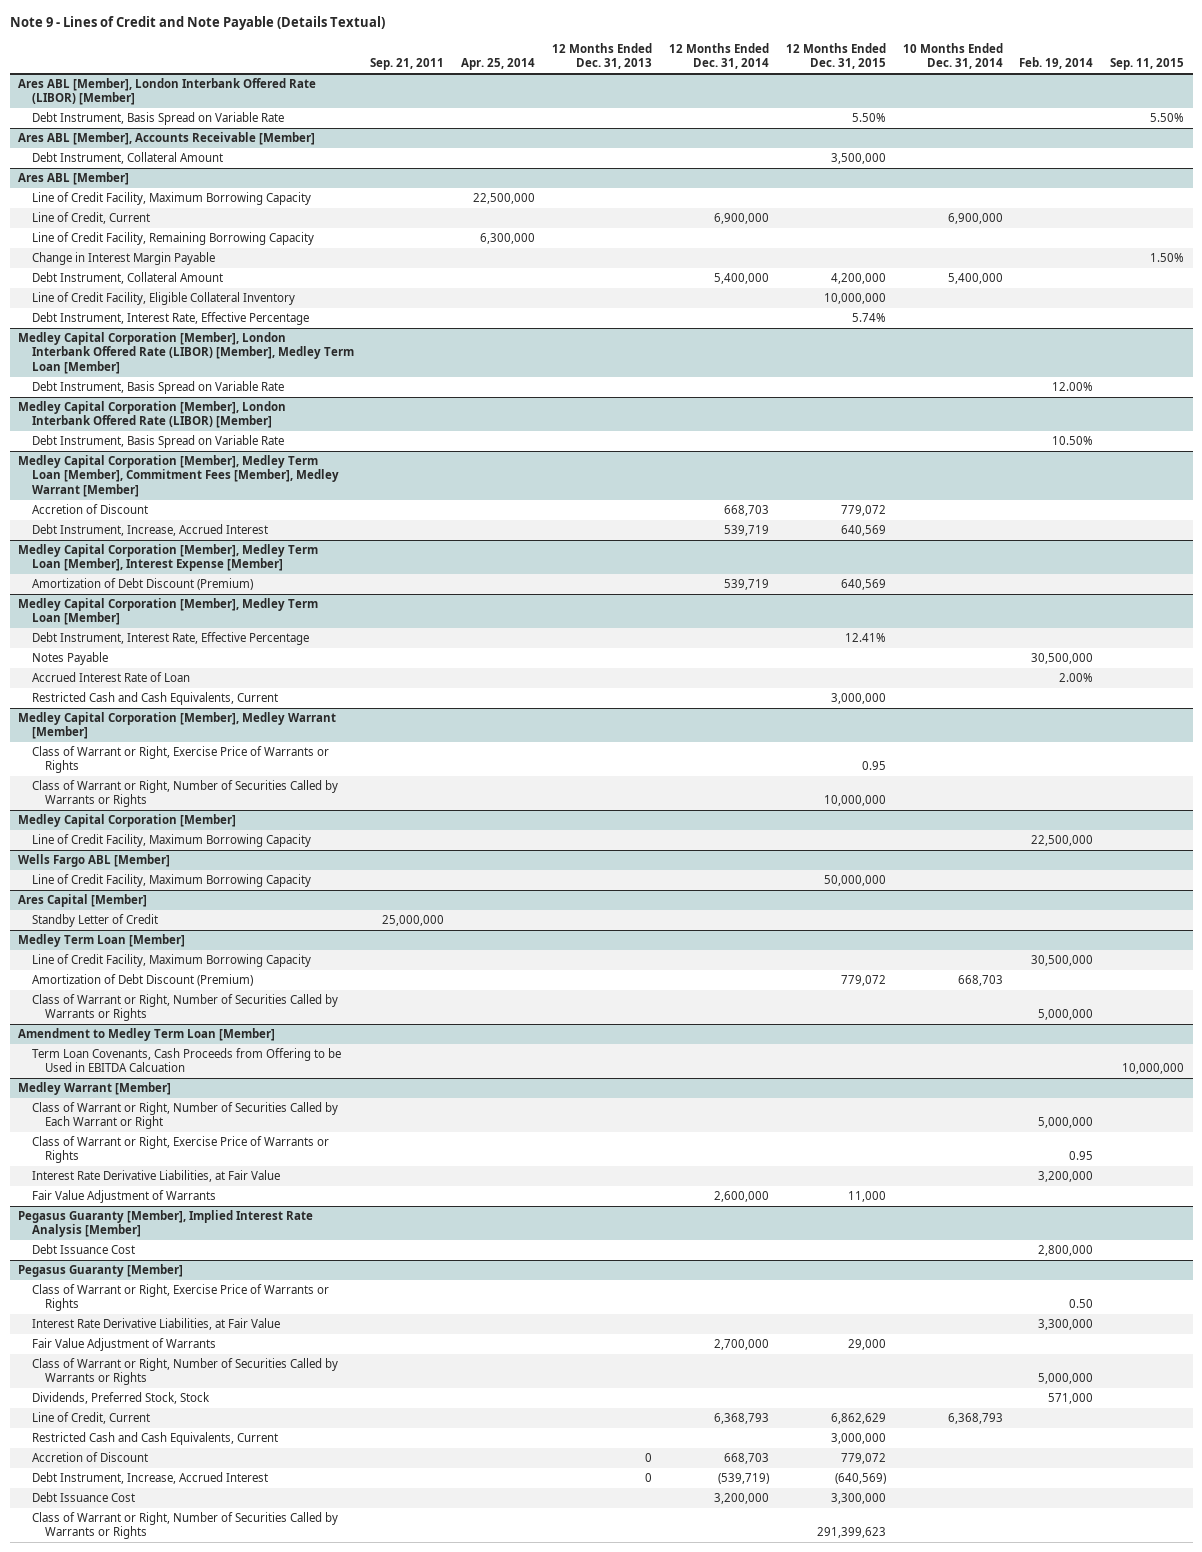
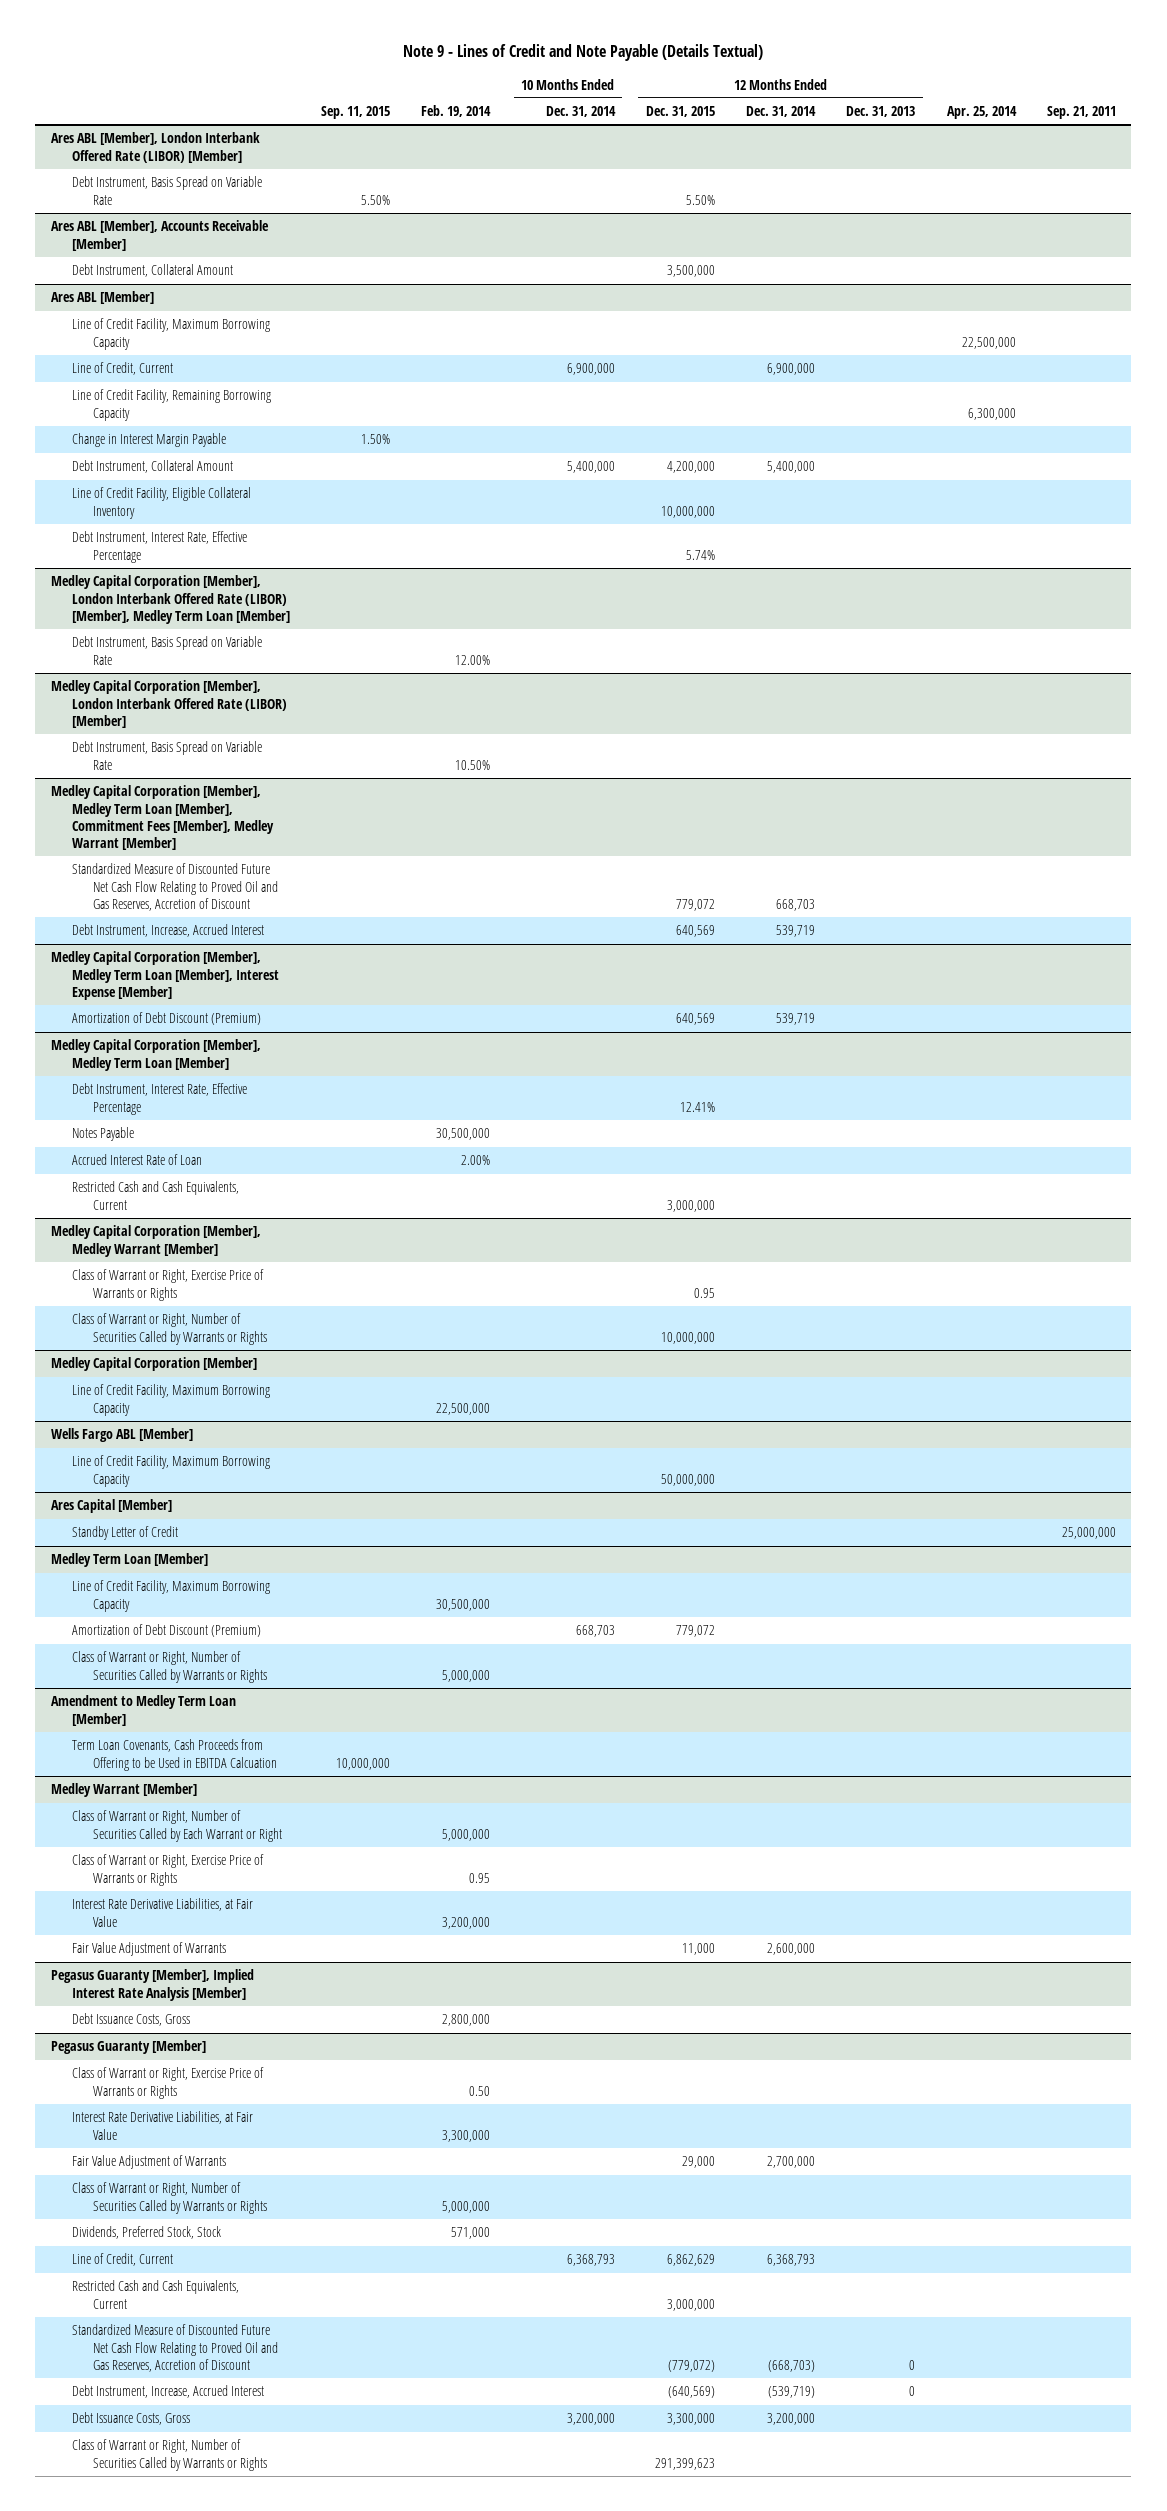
- | Sep. 21, 2011 | Apr. 25, 2014 | 12 Months Ended Dec. 31, 2013 | 12 Months Ended Dec. 31, 2014 | 12 Months Ended Dec. 31, 2015 | 10 Months Ended Dec. 31, 2014 | Feb. 19, 2014 | Sep. 11, 2015
+ | Sep. 11, 2015 | Feb. 19, 2014 | 10 Months Ended Dec. 31, 2014 | 12 Months Ended Dec. 31, 2015 | 12 Months Ended Dec. 31, 2014 | 12 Months Ended Dec. 31, 2013 | Apr. 25, 2014 | Sep. 21, 2011
@ Medley Capital Corporation [Member], Medley Term Loan [Member], Commitment Fees [Member], Medley Warrant [Member]
- Accretion of Discount | | | | 668,703 | 779,072 | | |
+ Standardized Measure of Discounted Future Net Cash Flow Relating to Proved Oil and Gas Reserves, Accretion of Discount | | | | 779,072 | 668,703 | | |
@ Pegasus Guaranty [Member], Implied Interest Rate Analysis [Member]
- Debt Issuance Cost | | | | | | | 2,800,000 |
+ Debt Issuance Costs, Gross | | 2,800,000 | | | | | |
@ Pegasus Guaranty [Member]
- Accretion of Discount | | | 0 | 668,703 | 779,072 | | |
+ Standardized Measure of Discounted Future Net Cash Flow Relating to Proved Oil and Gas Reserves, Accretion of Discount | | | | (779,072) | (668,703) | 0 | |
- Debt Issuance Cost | | | | 3,200,000 | 3,300,000 | | |
+ Debt Issuance Costs, Gross | | | 3,200,000 | 3,300,000 | 3,200,000 | | |

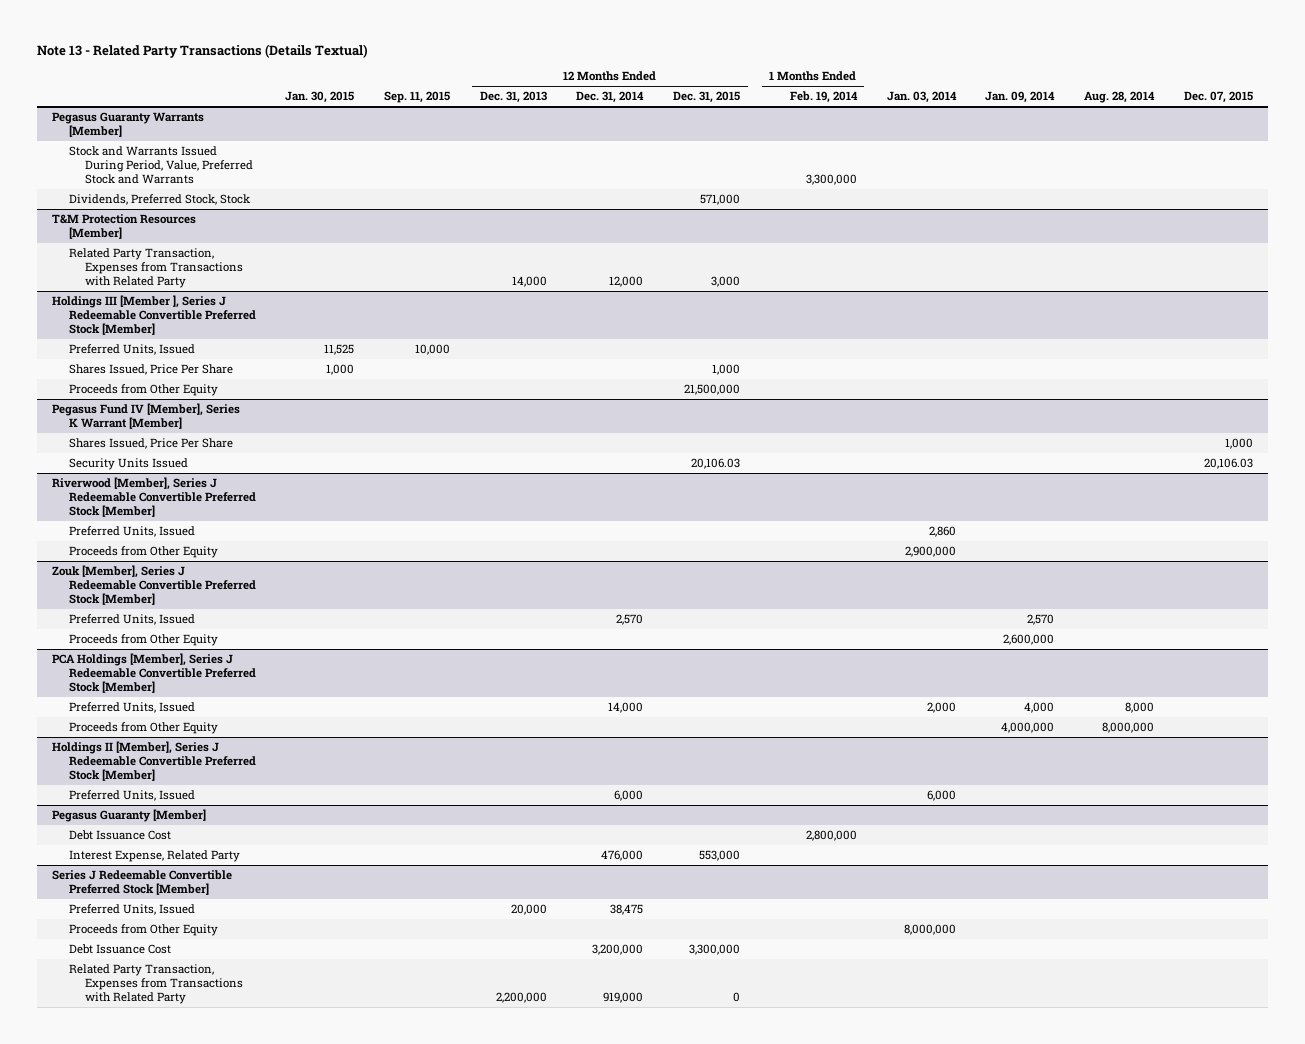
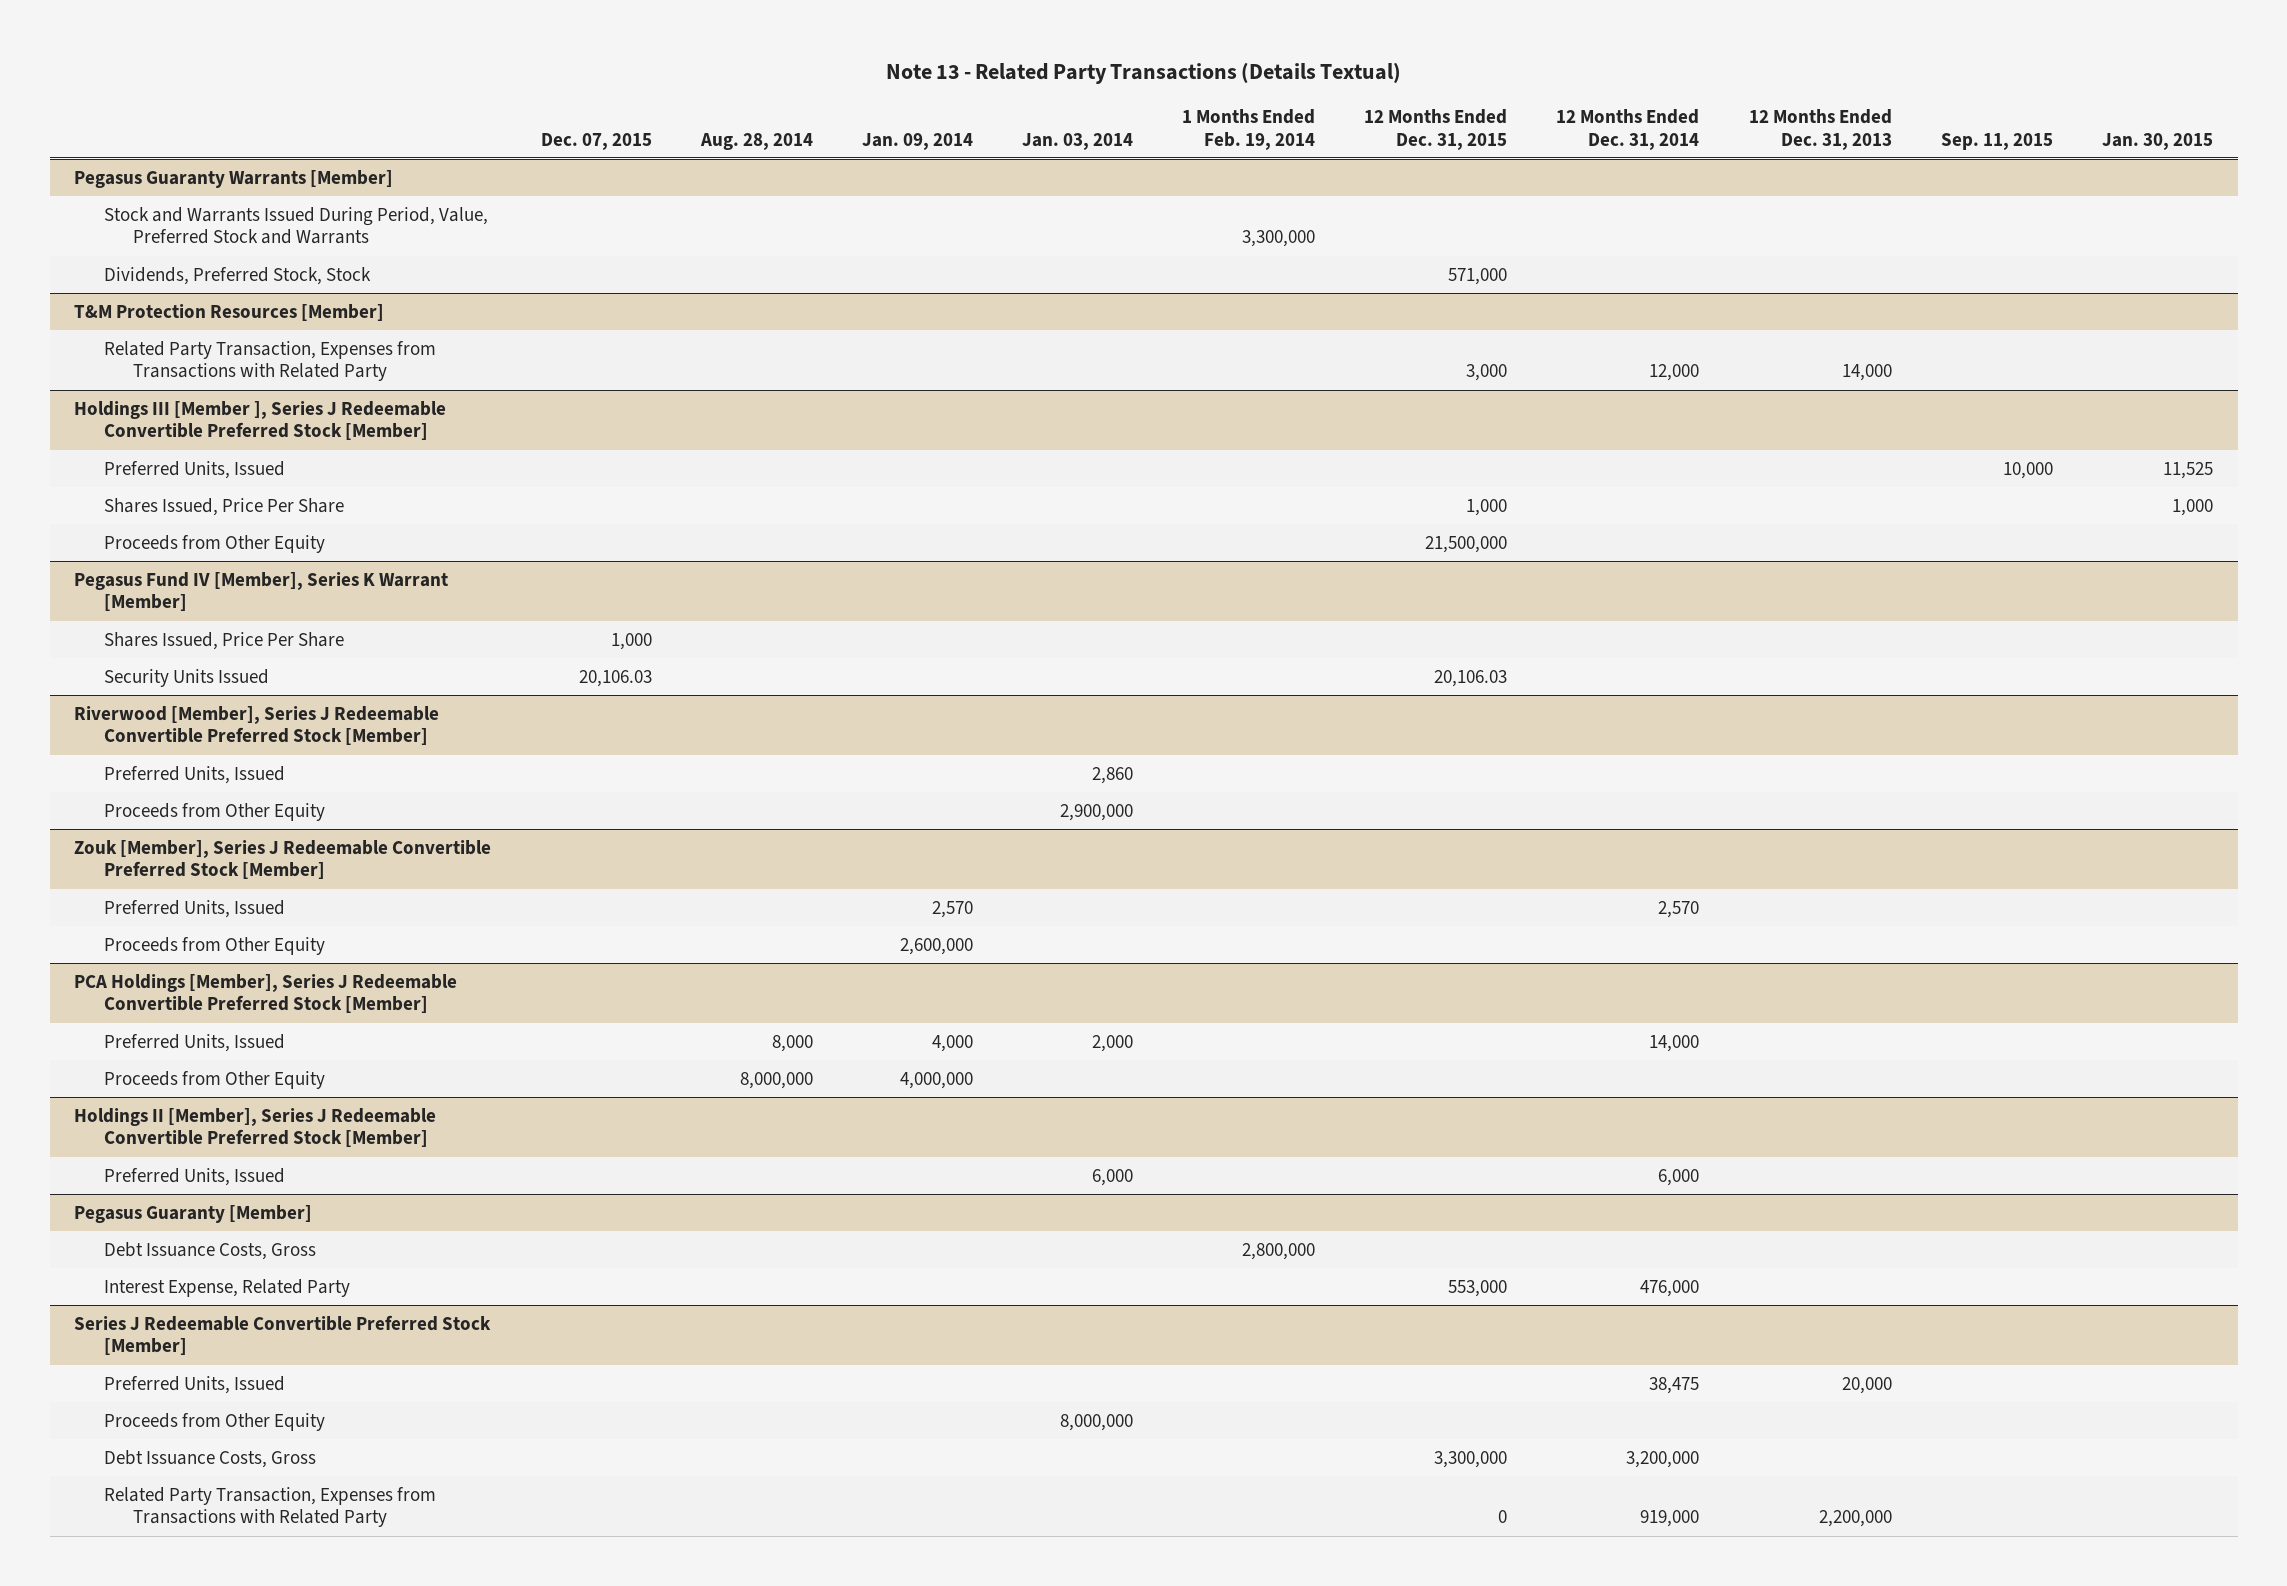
- | Jan. 30, 2015 | Sep. 11, 2015 | 12 Months Ended Dec. 31, 2013 | 12 Months Ended Dec. 31, 2014 | 12 Months Ended Dec. 31, 2015 | 1 Months Ended Feb. 19, 2014 | Jan. 03, 2014 | Jan. 09, 2014 | Aug. 28, 2014 | Dec. 07, 2015
+ | Dec. 07, 2015 | Aug. 28, 2014 | Jan. 09, 2014 | Jan. 03, 2014 | 1 Months Ended Feb. 19, 2014 | 12 Months Ended Dec. 31, 2015 | 12 Months Ended Dec. 31, 2014 | 12 Months Ended Dec. 31, 2013 | Sep. 11, 2015 | Jan. 30, 2015
@ Pegasus Guaranty [Member]
- Debt Issuance Cost | | | | | | 2,800,000 | | | |
+ Debt Issuance Costs, Gross | | | | | 2,800,000 | | | | |
@ Series J Redeemable Convertible Preferred Stock [Member]
- Debt Issuance Cost | | | | 3,200,000 | 3,300,000 | | | | |
+ Debt Issuance Costs, Gross | | | | | | 3,300,000 | 3,200,000 | | |

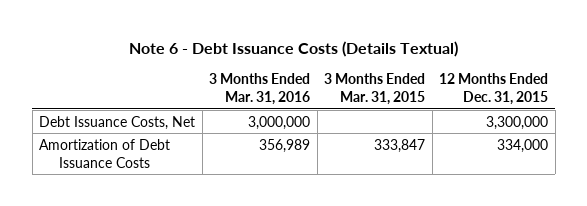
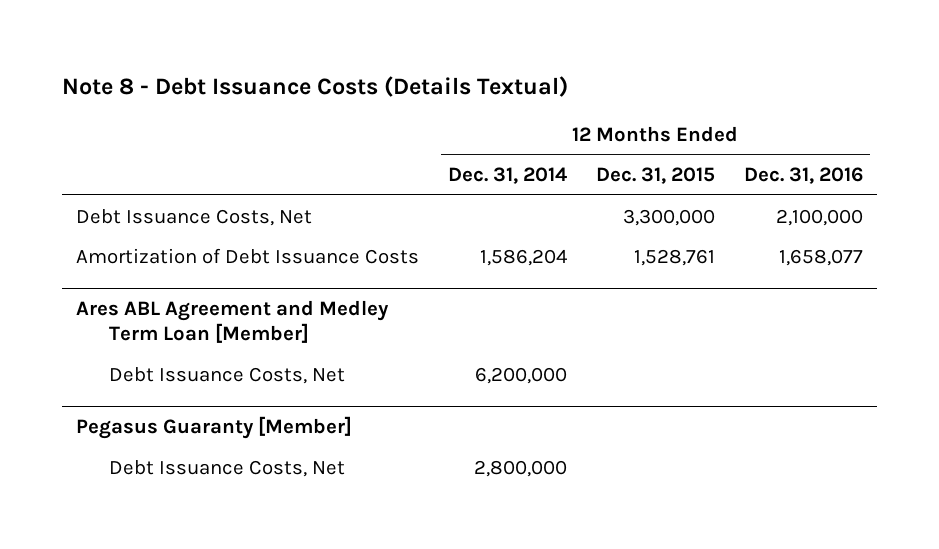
- Note 6 - Debt Issuance Costs (Details Textual)
+ Note 8 - Debt Issuance Costs (Details Textual)
- | 3 Months Ended Mar. 31, 2016 | 3 Months Ended Mar. 31, 2015 | 12 Months Ended Dec. 31, 2015
+ | 12 Months Ended Dec. 31, 2014 | 12 Months Ended Dec. 31, 2015 | 12 Months Ended Dec. 31, 2016
- Amortization of Debt Issuance Costs | 356,989 | 333,847 | 334,000
+ Amortization of Debt Issuance Costs | 1,586,204 | 1,528,761 | 1,658,077
+ Ares ABL Agreement and Medley Term Loan [Member]
+ Debt Issuance Costs, Net | 6,200,000 | |
+ Pegasus Guaranty [Member]
+ Debt Issuance Costs, Net | 2,800,000 | |

